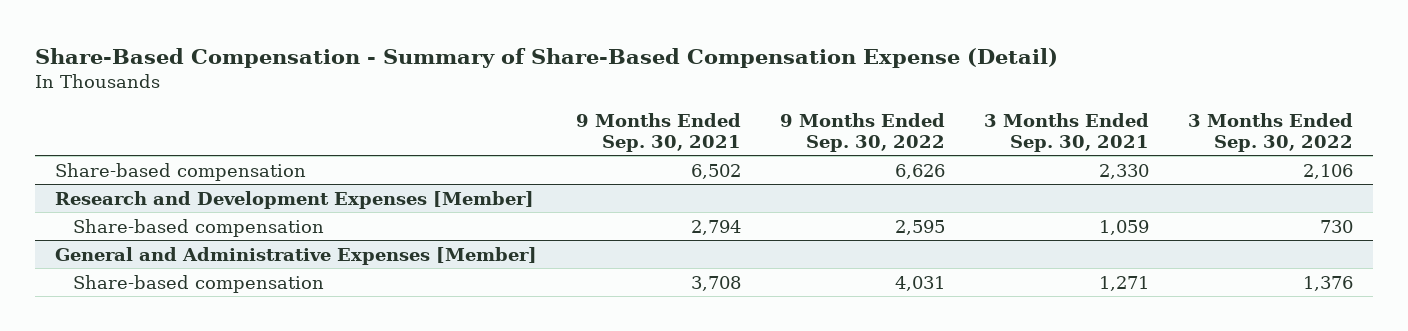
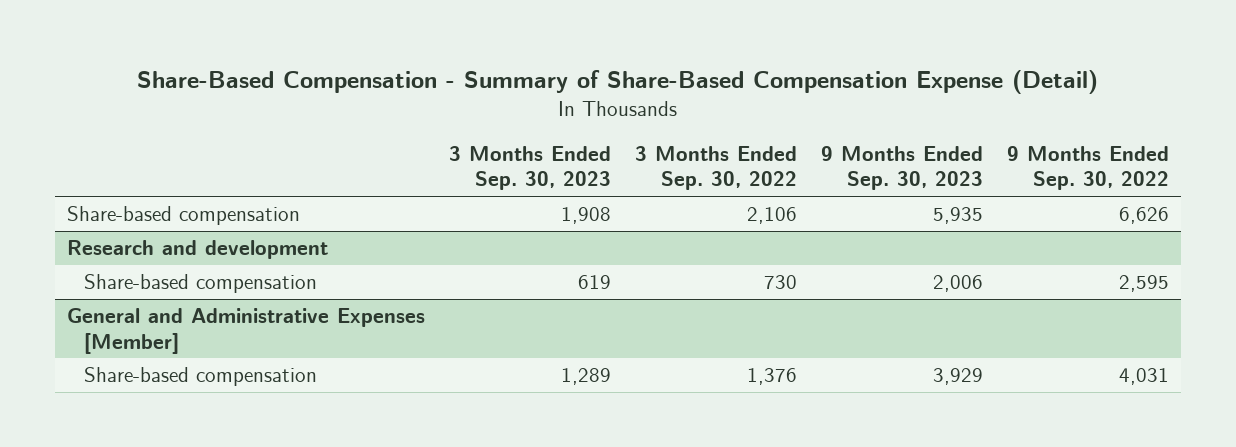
- | 9 Months Ended Sep. 30, 2021 | 9 Months Ended Sep. 30, 2022 | 3 Months Ended Sep. 30, 2021 | 3 Months Ended Sep. 30, 2022
+ | 3 Months Ended Sep. 30, 2023 | 3 Months Ended Sep. 30, 2022 | 9 Months Ended Sep. 30, 2023 | 9 Months Ended Sep. 30, 2022
- Research and Development Expenses [Member]
+ Research and development

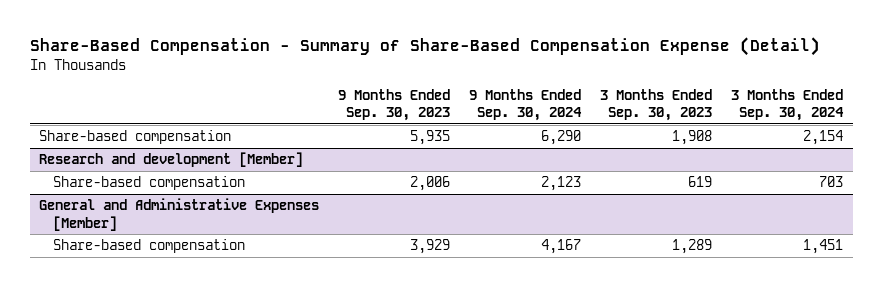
- | 3 Months Ended Sep. 30, 2023 | 3 Months Ended Sep. 30, 2022 | 9 Months Ended Sep. 30, 2023 | 9 Months Ended Sep. 30, 2022
+ | 9 Months Ended Sep. 30, 2023 | 9 Months Ended Sep. 30, 2024 | 3 Months Ended Sep. 30, 2023 | 3 Months Ended Sep. 30, 2024
- Research and development
+ Research and development [Member]

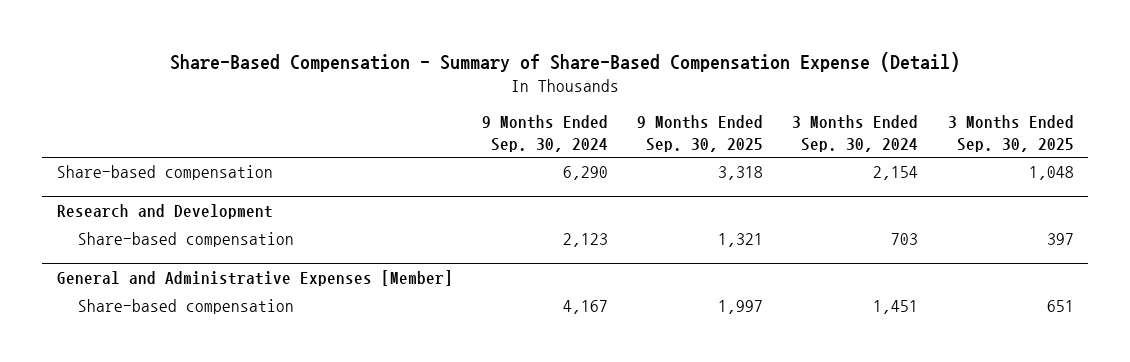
- | 9 Months Ended Sep. 30, 2023 | 9 Months Ended Sep. 30, 2024 | 3 Months Ended Sep. 30, 2023 | 3 Months Ended Sep. 30, 2024
+ | 9 Months Ended Sep. 30, 2024 | 9 Months Ended Sep. 30, 2025 | 3 Months Ended Sep. 30, 2024 | 3 Months Ended Sep. 30, 2025
- Research and development [Member]
+ Research and Development

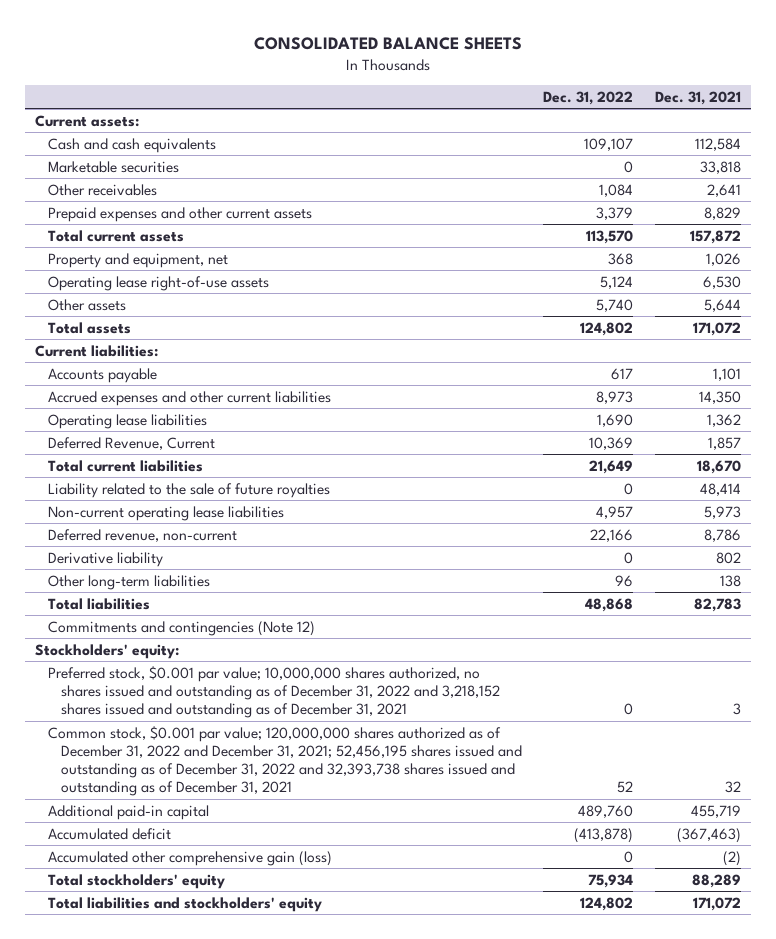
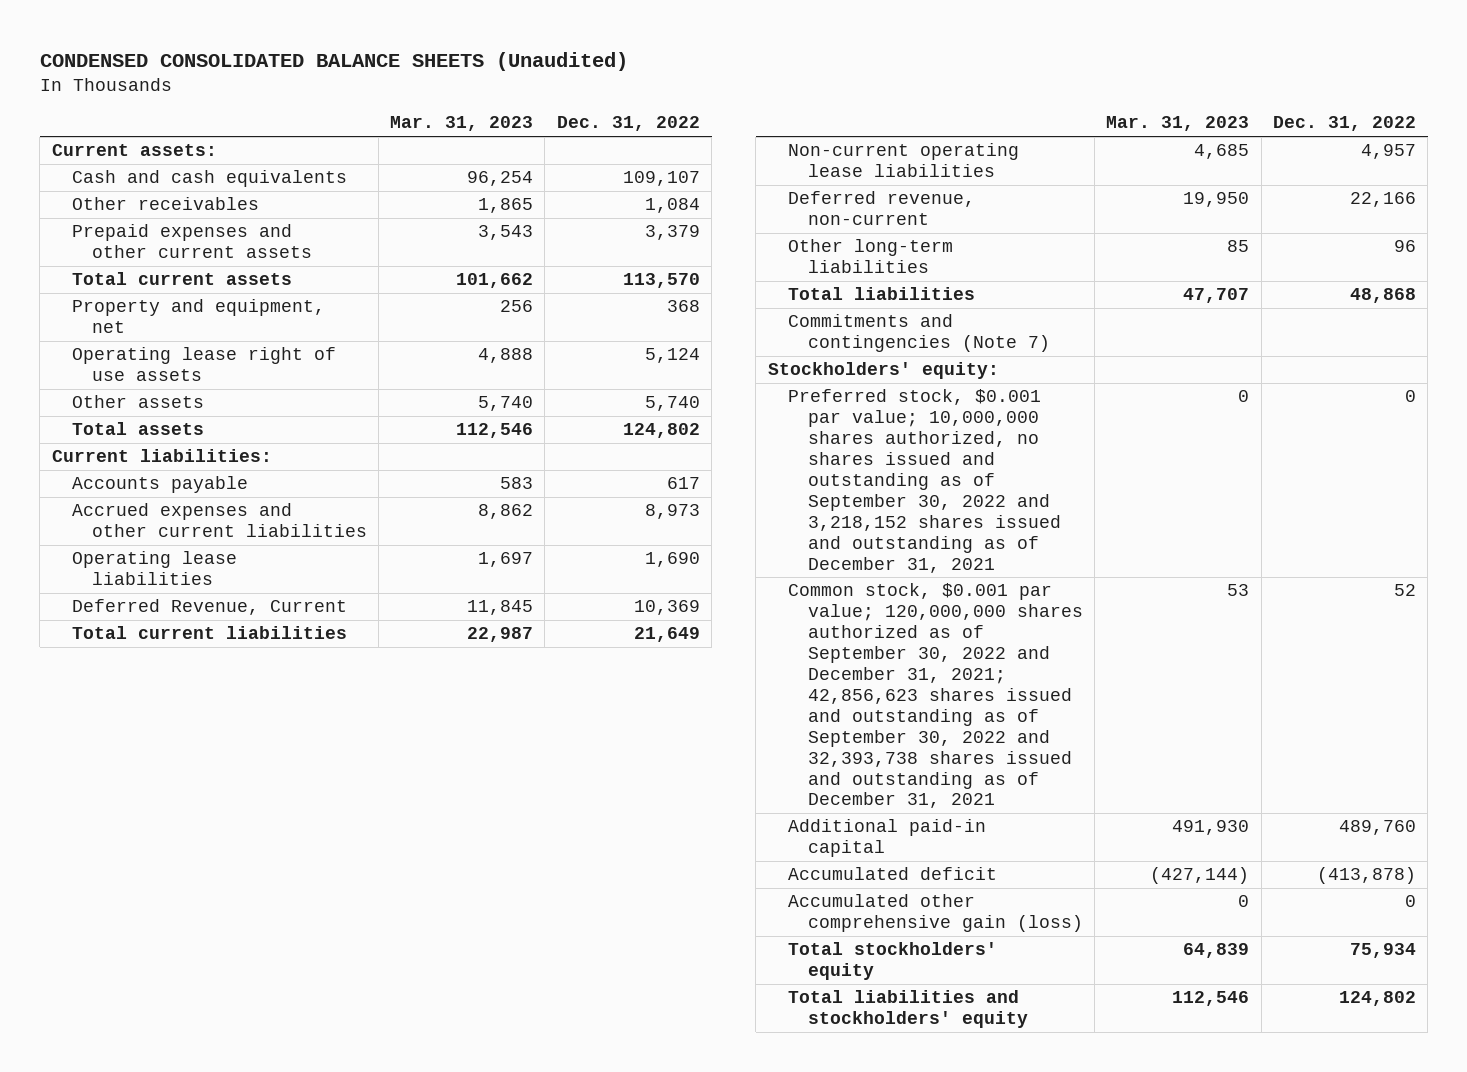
- CONSOLIDATED BALANCE SHEETS
+ CONDENSED CONSOLIDATED BALANCE SHEETS (Unaudited)
- | Dec. 31, 2022 | Dec. 31, 2021
+ | Mar. 31, 2023 | Dec. 31, 2022
- Marketable securities | 0 | 33,818
- Operating lease right-of-use assets | 5,124 | 6,530
+ Operating lease right of use assets | 4,888 | 5,124
- Liability related to the sale of future royalties | 0 | 48,414
- Derivative liability | 0 | 802
- Commitments and contingencies (Note 12)
+ Commitments and contingencies (Note 7)
- Preferred stock, $0.001 par value; 10,000,000 shares authorized, no shares issued and outstanding as of December 31, 2022 and 3,218,152 shares issued and outstanding as of December 31, 2021 | 0 | 3
- Common stock, $0.001 par value; 120,000,000 shares authorized as of December 31, 2022 and December 31, 2021; 52,456,195 shares issued and outstanding as of December 31, 2022 and 32,393,738 shares issued and outstanding as of December 31, 2021 | 52 | 32
+ Preferred stock, $0.001 par value; 10,000,000 shares authorized, no shares issued and outstanding as of September 30, 2022 and 3,218,152 shares issued and outstanding as of December 31, 2021 | 0 | 0
+ Common stock, $0.001 par value; 120,000,000 shares authorized as of September 30, 2022 and December 31, 2021; 42,856,623 shares issued and outstanding as of September 30, 2022 and 32,393,738 shares issued and outstanding as of December 31, 2021 | 53 | 52

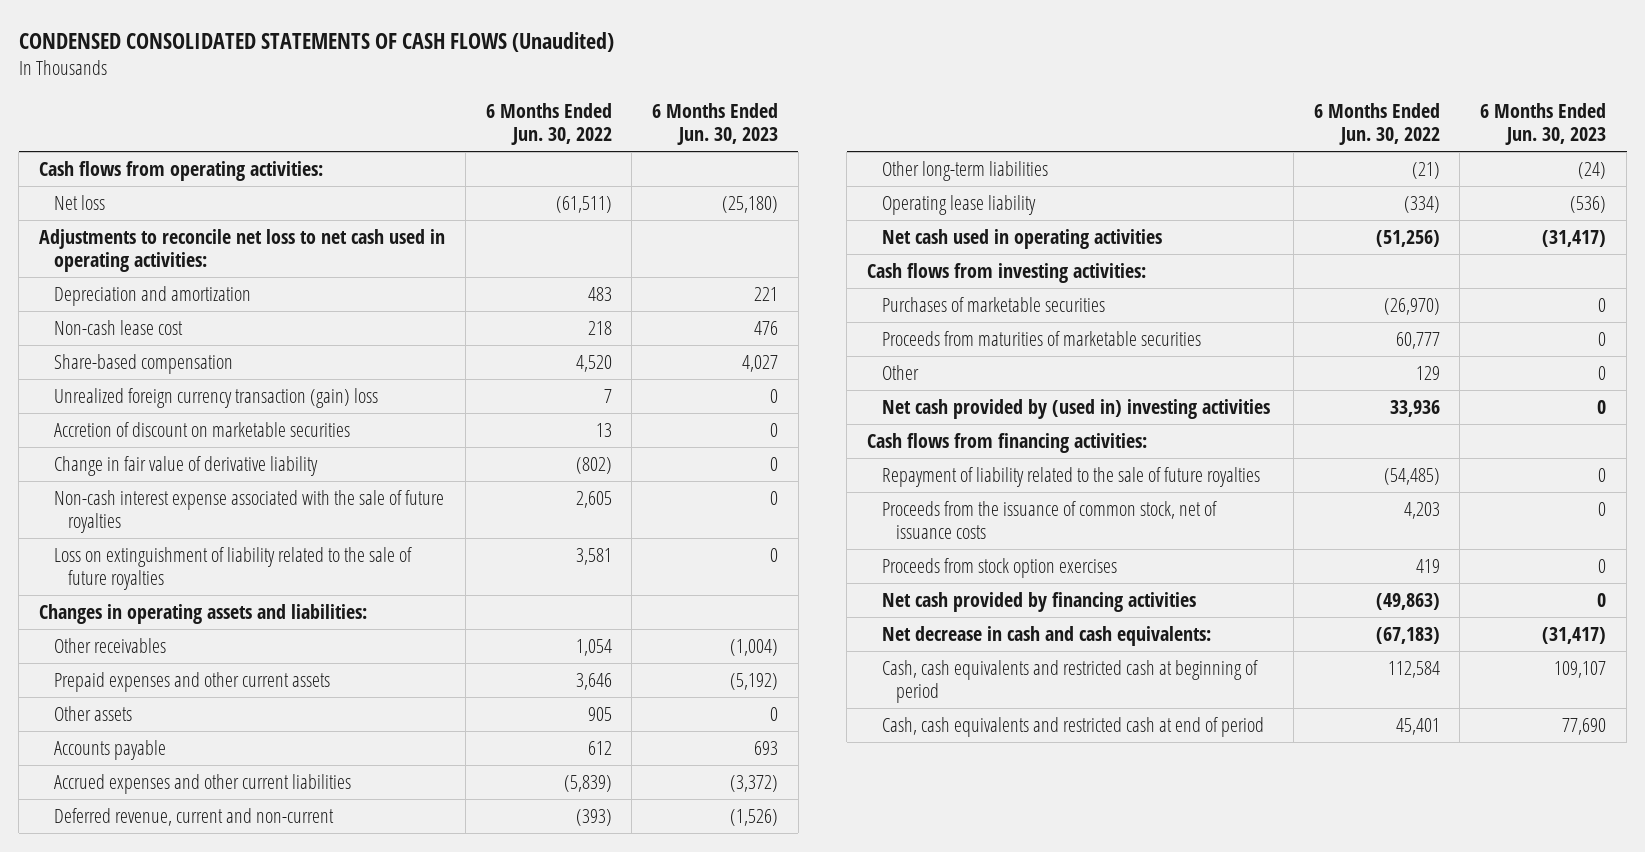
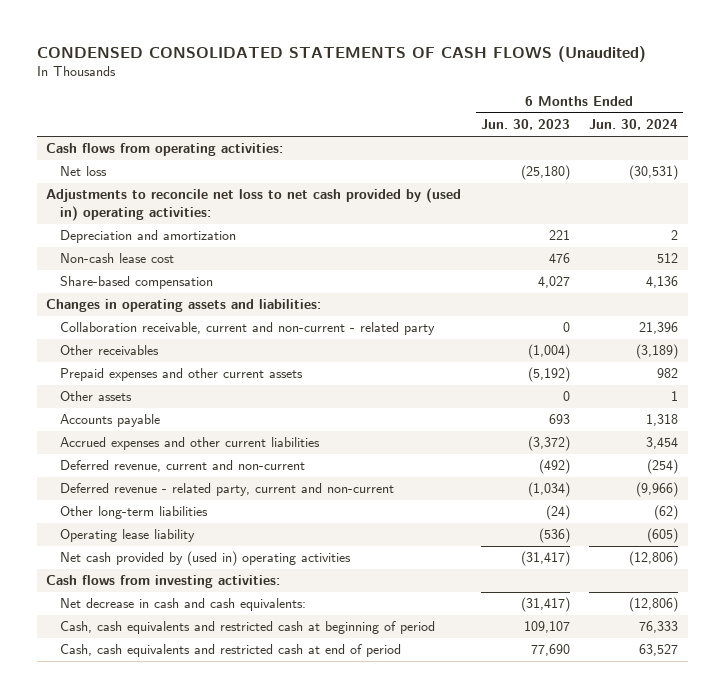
- | 6 Months Ended Jun. 30, 2022 | 6 Months Ended Jun. 30, 2023
+ | 6 Months Ended Jun. 30, 2023 | 6 Months Ended Jun. 30, 2024
- Adjustments to reconcile net loss to net cash used in operating activities:
+ Adjustments to reconcile net loss to net cash provided by (used in) operating activities:
- Unrealized foreign currency transaction (gain) loss | 7 | 0
- Accretion of discount on marketable securities | 13 | 0
- Change in fair value of derivative liability | (802) | 0
- Non-cash interest expense associated with the sale of future royalties | 2,605 | 0
- Loss on extinguishment of liability related to the sale of future royalties | 3,581 | 0
+ Collaboration receivable, current and non-current - related party | 0 | 21,396
- Deferred revenue, current and non-current | (393) | (1,526)
+ Deferred revenue, current and non-current | (492) | (254)
+ Deferred revenue - related party, current and non-current | (1,034) | (9,966)
- Net cash used in operating activities | (51,256) | (31,417)
+ Net cash provided by (used in) operating activities | (31,417) | (12,806)
- Purchases of marketable securities | (26,970) | 0
- Proceeds from maturities of marketable securities | 60,777 | 0
- Other | 129 | 0
- Net cash provided by (used in) investing activities | 33,936 | 0
- Cash flows from financing activities:
- Repayment of liability related to the sale of future royalties | (54,485) | 0
- Proceeds from the issuance of common stock, net of issuance costs | 4,203 | 0
- Proceeds from stock option exercises | 419 | 0
- Net cash provided by financing activities | (49,863) | 0

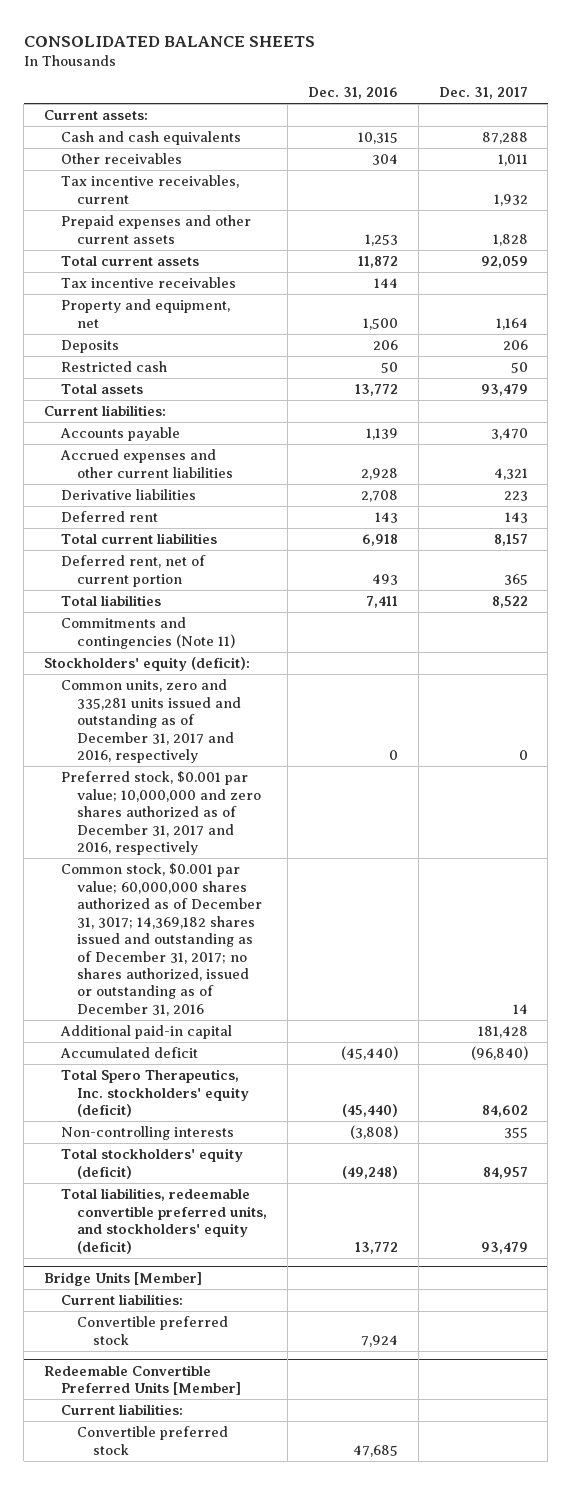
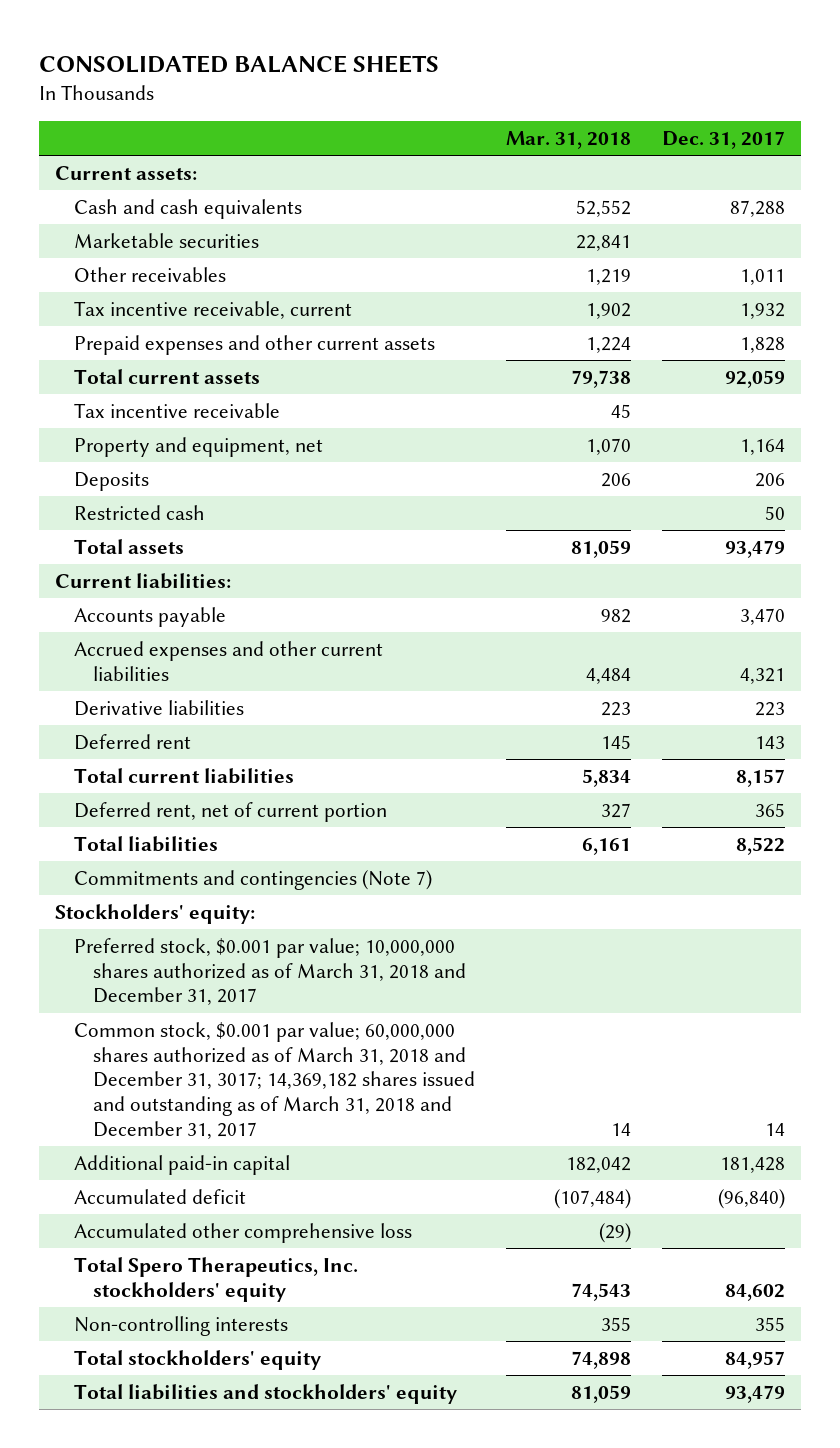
- | Dec. 31, 2016 | Dec. 31, 2017
+ | Mar. 31, 2018 | Dec. 31, 2017
+ Marketable securities | 22,841 |
- Tax incentive receivables, current | | 1,932
+ Tax incentive receivable, current | 1,902 | 1,932
- Tax incentive receivables | 144 |
+ Tax incentive receivable | 45 |
- Commitments and contingencies (Note 11)
- Stockholders' equity (deficit):
- Common units, zero and 335,281 units issued and outstanding as of December 31, 2017 and 2016, respectively | 0 | 0
- Preferred stock, $0.001 par value; 10,000,000 and zero shares authorized as of December 31, 2017 and 2016, respectively
- Common stock, $0.001 par value; 60,000,000 shares authorized as of December 31, 3017; 14,369,182 shares issued and outstanding as of December 31, 2017; no shares authorized, issued or outstanding as of December 31, 2016 | | 14
+ Commitments and contingencies (Note 7)
+ Stockholders' equity:
+ Preferred stock, $0.001 par value; 10,000,000 shares authorized as of March 31, 2018 and December 31, 2017
+ Common stock, $0.001 par value; 60,000,000 shares authorized as of March 31, 2018 and December 31, 3017; 14,369,182 shares issued and outstanding as of March 31, 2018 and December 31, 2017 | 14 | 14
- Total Spero Therapeutics, Inc. stockholders' equity (deficit) | (45,440) | 84,602
+ Accumulated other comprehensive loss | (29) |
+ Total Spero Therapeutics, Inc. stockholders' equity | 74,543 | 84,602
- Total stockholders' equity (deficit) | (49,248) | 84,957
- Total liabilities, redeemable convertible preferred units, and stockholders' equity (deficit) | 13,772 | 93,479
- Bridge Units [Member]
- Current liabilities:
- Convertible preferred stock | 7,924 |
- Redeemable Convertible Preferred Units [Member]
- Current liabilities:
- Convertible preferred stock | 47,685 |
+ Total stockholders' equity | 74,898 | 84,957
+ Total liabilities and stockholders' equity | 81,059 | 93,479

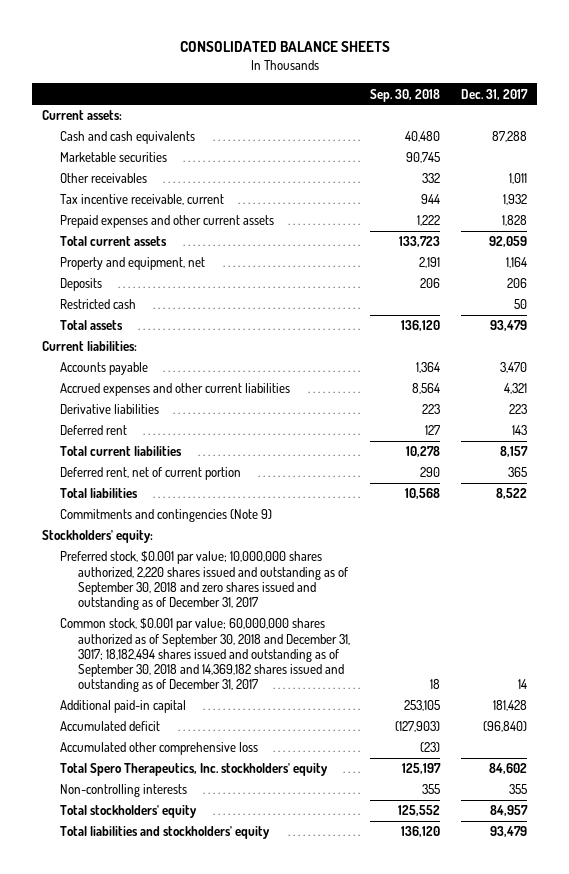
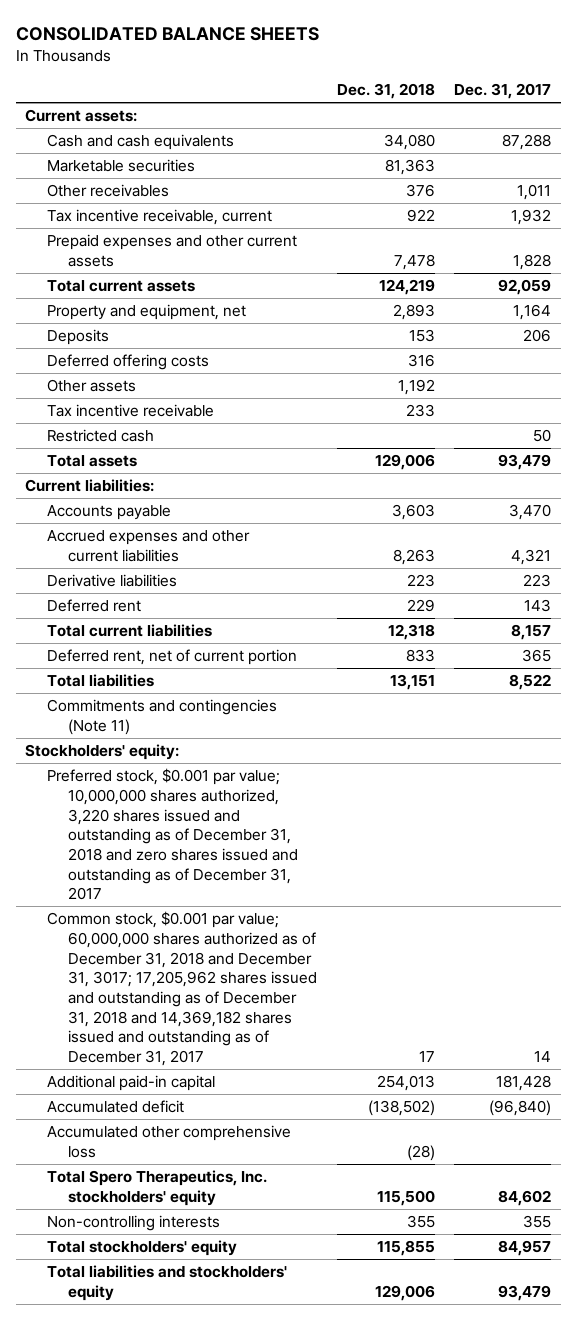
- | Sep. 30, 2018 | Dec. 31, 2017
+ | Dec. 31, 2018 | Dec. 31, 2017
+ Deferred offering costs | 316 |
+ Other assets | 1,192 |
+ Tax incentive receivable | 233 |
- Commitments and contingencies (Note 9)
+ Commitments and contingencies (Note 11)
- Preferred stock, $0.001 par value; 10,000,000 shares authorized, 2,220 shares issued and outstanding as of September 30, 2018 and zero shares issued and outstanding as of December 31, 2017
- Common stock, $0.001 par value; 60,000,000 shares authorized as of September 30, 2018 and December 31, 3017; 18,182,494 shares issued and outstanding as of September 30, 2018 and 14,369,182 shares issued and outstanding as of December 31, 2017 | 18 | 14
+ Preferred stock, $0.001 par value; 10,000,000 shares authorized, 3,220 shares issued and outstanding as of December 31, 2018 and zero shares issued and outstanding as of December 31, 2017
+ Common stock, $0.001 par value; 60,000,000 shares authorized as of December 31, 2018 and December 31, 3017; 17,205,962 shares issued and outstanding as of December 31, 2018 and 14,369,182 shares issued and outstanding as of December 31, 2017 | 17 | 14

